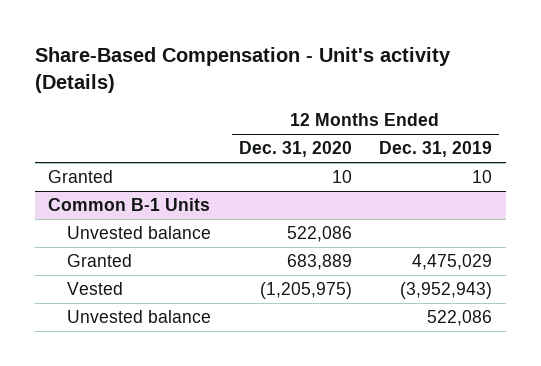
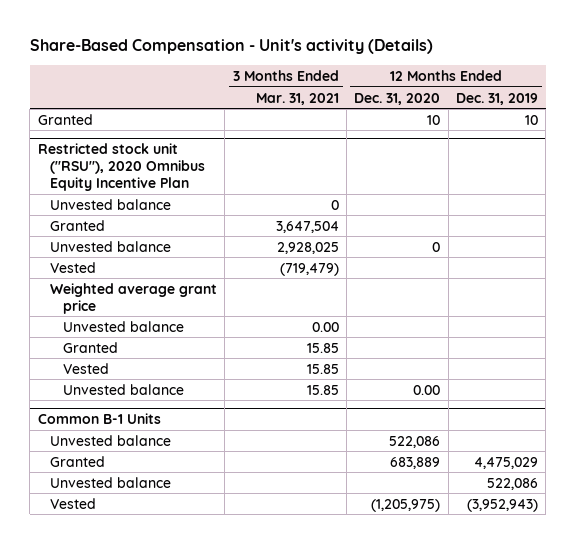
- | 12 Months Ended Dec. 31, 2020 | 12 Months Ended Dec. 31, 2019
+ | 3 Months Ended Mar. 31, 2021 | 12 Months Ended Dec. 31, 2020 | 12 Months Ended Dec. 31, 2019
+ Restricted stock unit ("RSU"), 2020 Omnibus Equity Incentive Plan
+ Unvested balance | 0 | |
+ Granted | 3,647,504 | |
+ Unvested balance | 2,928,025 | 0 |
+ Vested | (719,479) | |
+ Weighted average grant price
+ Unvested balance | 0.00 | |
+ Granted | 15.85 | |
+ Vested | 15.85 | |
+ Unvested balance | 15.85 | 0.00 |
@ Common B-1 Units
moved down: Vested | | (1,205,975) | (3,952,943)

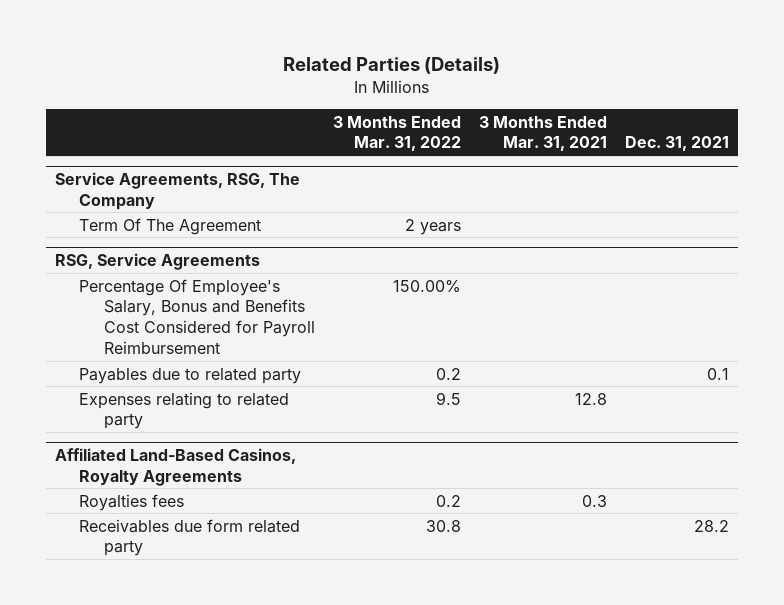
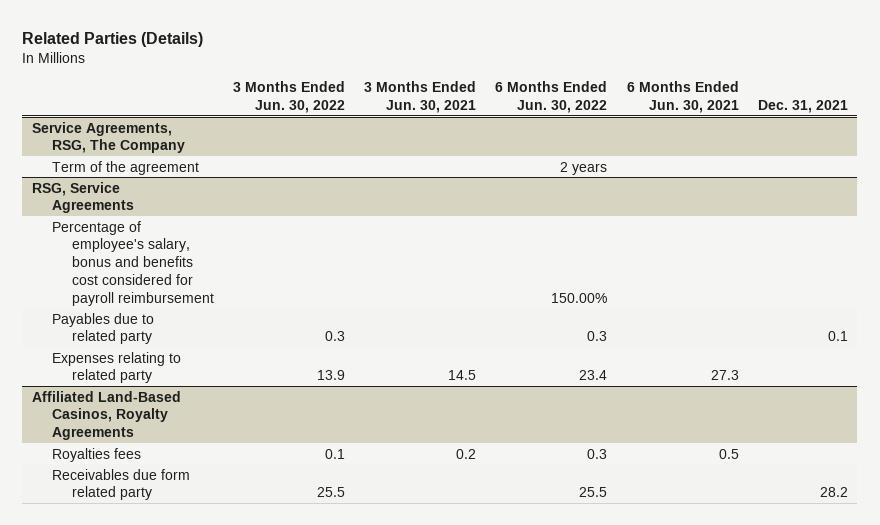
- | 3 Months Ended Mar. 31, 2022 | 3 Months Ended Mar. 31, 2021 | Dec. 31, 2021
+ | 3 Months Ended Jun. 30, 2022 | 3 Months Ended Jun. 30, 2021 | 6 Months Ended Jun. 30, 2022 | 6 Months Ended Jun. 30, 2021 | Dec. 31, 2021
@ Service Agreements, RSG, The Company
- Term Of The Agreement | 2 years | |
+ Term of the agreement | | | 2 years | |
@ RSG, Service Agreements
- Percentage Of Employee's Salary, Bonus and Benefits Cost Considered for Payroll Reimbursement | 150.00% | |
+ Percentage of employee's salary, bonus and benefits cost considered for payroll reimbursement | | | 150.00% | |

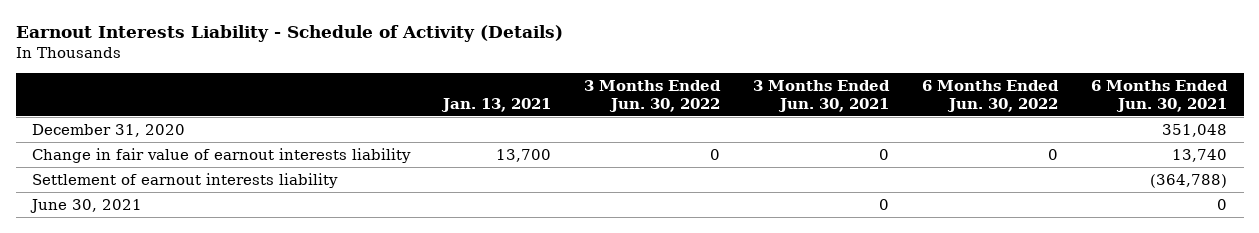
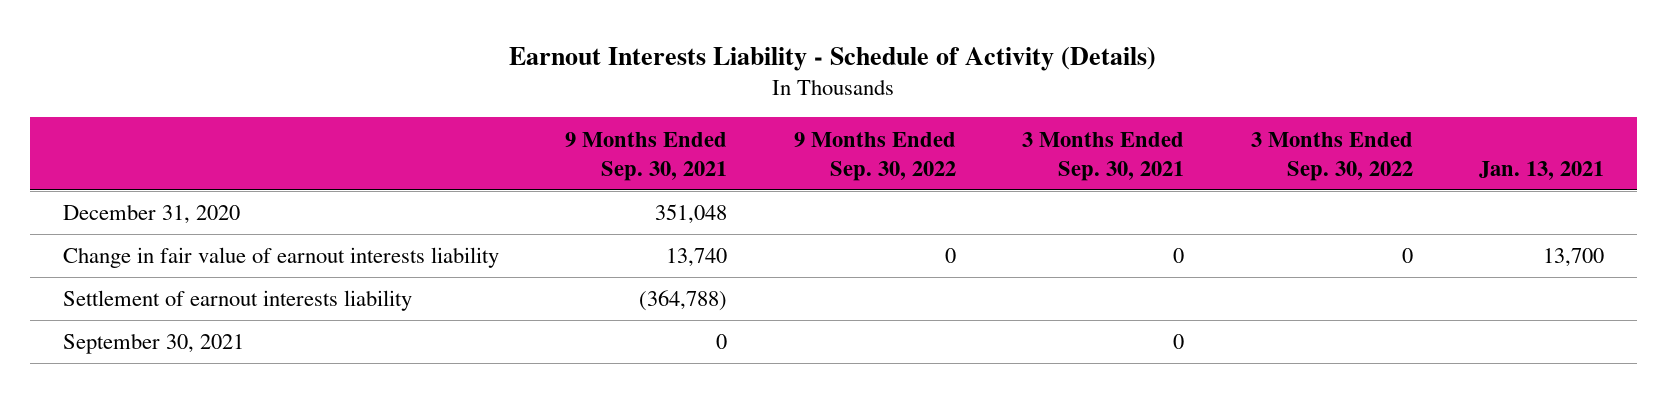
- | Jan. 13, 2021 | 3 Months Ended Jun. 30, 2022 | 3 Months Ended Jun. 30, 2021 | 6 Months Ended Jun. 30, 2022 | 6 Months Ended Jun. 30, 2021
+ | 9 Months Ended Sep. 30, 2021 | 9 Months Ended Sep. 30, 2022 | 3 Months Ended Sep. 30, 2021 | 3 Months Ended Sep. 30, 2022 | Jan. 13, 2021
- June 30, 2021 | | | 0 | | 0
+ September 30, 2021 | 0 | | 0 | |

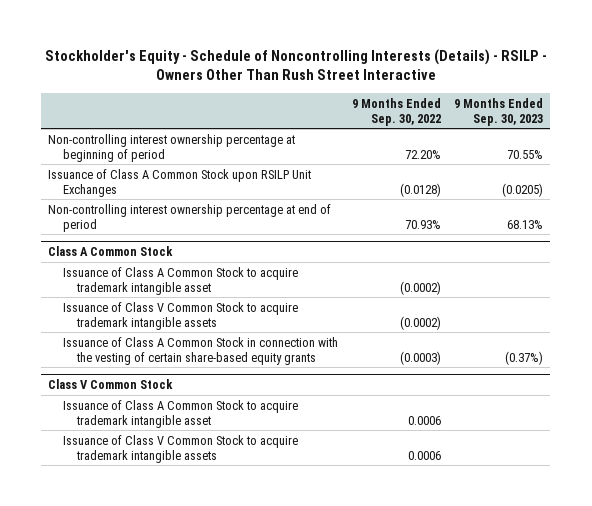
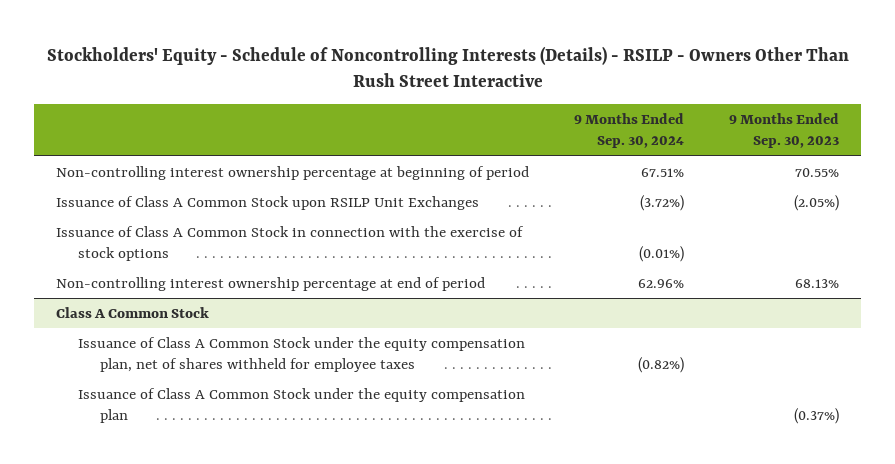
- Stockholder's Equity - Schedule of Noncontrolling Interests (Details) - RSILP - Owners Other Than Rush Street Interactive
+ Stockholders' Equity - Schedule of Noncontrolling Interests (Details) - RSILP - Owners Other Than Rush Street Interactive
- | 9 Months Ended Sep. 30, 2022 | 9 Months Ended Sep. 30, 2023
+ | 9 Months Ended Sep. 30, 2024 | 9 Months Ended Sep. 30, 2023
- Issuance of Class A Common Stock upon RSILP Unit Exchanges | (0.0128) | (0.0205)
+ Issuance of Class A Common Stock upon RSILP Unit Exchanges | (3.72%) | (2.05%)
+ Issuance of Class A Common Stock in connection with the exercise of stock options | (0.01%) |
@ Class A Common Stock
- Issuance of Class A Common Stock to acquire trademark intangible asset | (0.0002) |
- Issuance of Class V Common Stock to acquire trademark intangible assets | (0.0002) |
- Issuance of Class A Common Stock in connection with the vesting of certain share-based equity grants | (0.0003) | (0.37%)
- Class V Common Stock
- Issuance of Class A Common Stock to acquire trademark intangible asset | 0.0006 |
- Issuance of Class V Common Stock to acquire trademark intangible assets | 0.0006 |
@ Class A Common Stock
+ Issuance of Class A Common Stock under the equity compensation plan, net of shares withheld for employee taxes | (0.82%) |
+ Issuance of Class A Common Stock under the equity compensation plan | | (0.37%)

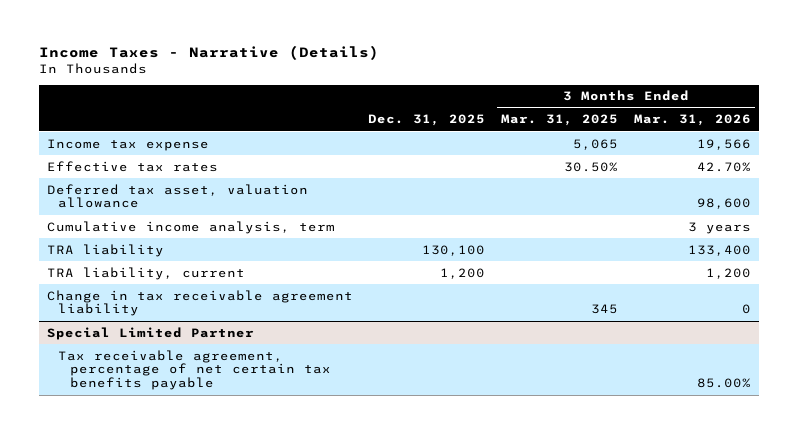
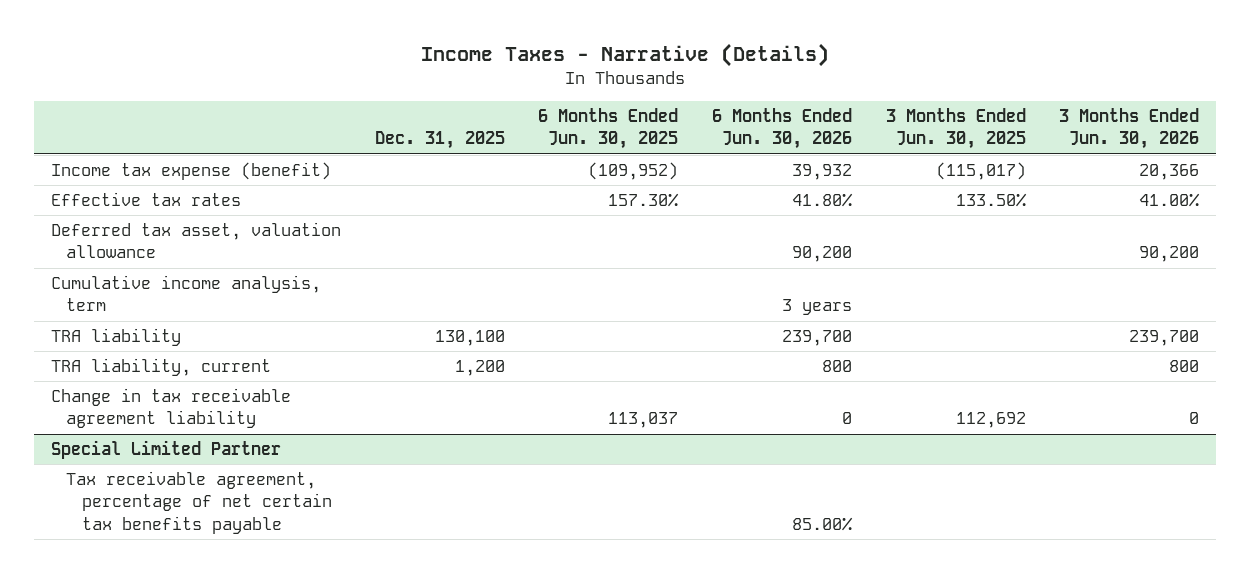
- | Dec. 31, 2025 | 3 Months Ended Mar. 31, 2025 | 3 Months Ended Mar. 31, 2026
+ | Dec. 31, 2025 | 6 Months Ended Jun. 30, 2025 | 6 Months Ended Jun. 30, 2026 | 3 Months Ended Jun. 30, 2025 | 3 Months Ended Jun. 30, 2026
- Income tax expense | | 5,065 | 19,566
+ Income tax expense (benefit) | | (109,952) | 39,932 | (115,017) | 20,366

